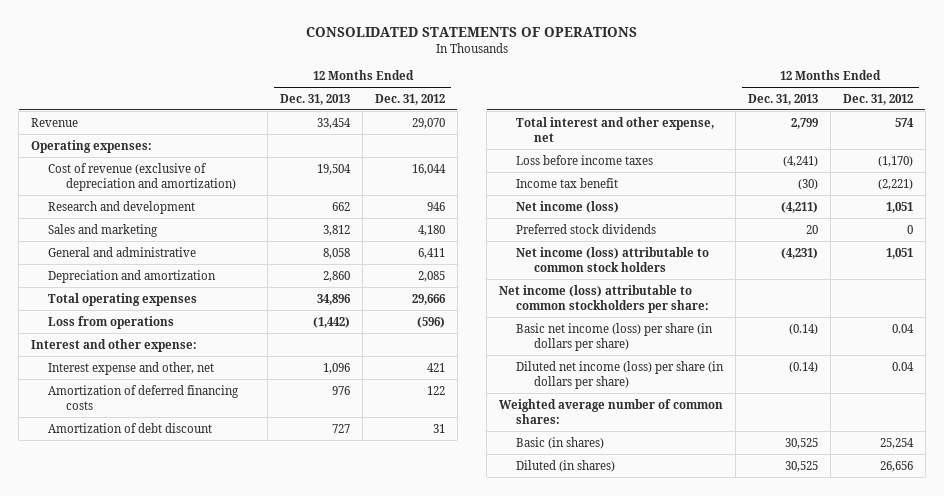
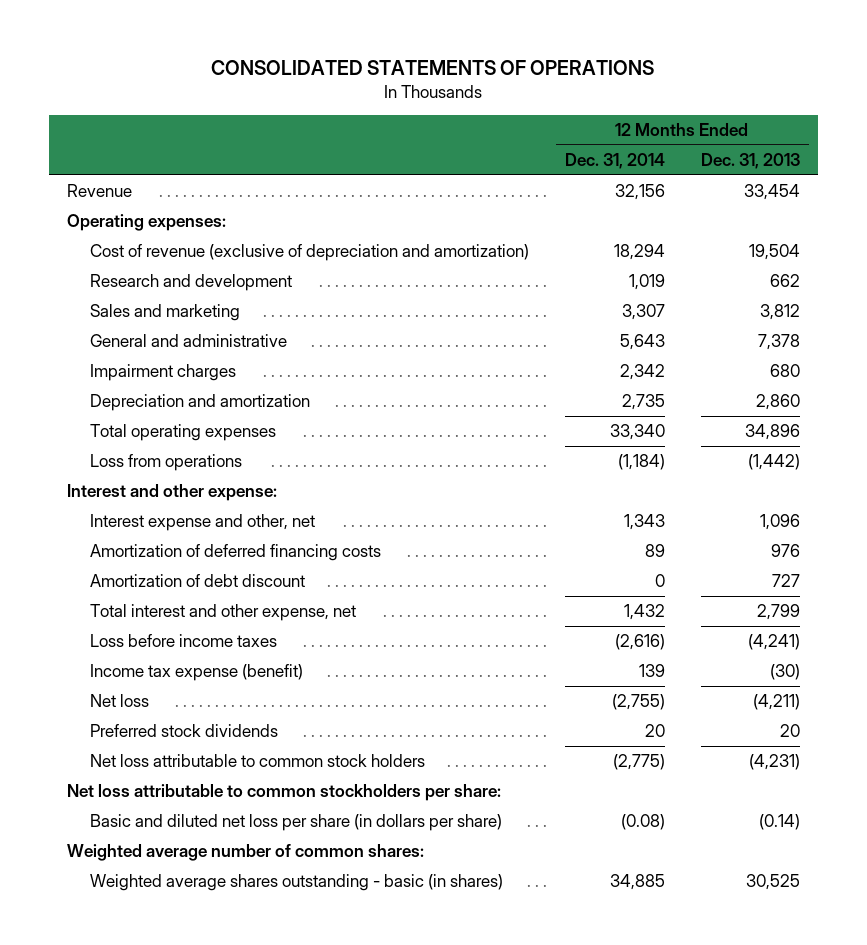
- | 12 Months Ended Dec. 31, 2013 | 12 Months Ended Dec. 31, 2012
+ | 12 Months Ended Dec. 31, 2014 | 12 Months Ended Dec. 31, 2013
- General and administrative | 8,058 | 6,411
+ General and administrative | 5,643 | 7,378
+ Impairment charges | 2,342 | 680
- Income tax benefit | (30) | (2,221)
- Net income (loss) | (4,211) | 1,051
+ Income tax expense (benefit) | 139 | (30)
+ Net loss | (2,755) | (4,211)
- Net income (loss) attributable to common stock holders | (4,231) | 1,051
- Net income (loss) attributable to common stockholders per share:
- Basic net income (loss) per share (in dollars per share) | (0.14) | 0.04
- Diluted net income (loss) per share (in dollars per share) | (0.14) | 0.04
+ Net loss attributable to common stock holders | (2,775) | (4,231)
+ Net loss attributable to common stockholders per share:
+ Basic and diluted net loss per share (in dollars per share) | (0.08) | (0.14)
- Basic (in shares) | 30,525 | 25,254
- Diluted (in shares) | 30,525 | 26,656
+ Weighted average shares outstanding - basic (in shares) | 34,885 | 30,525

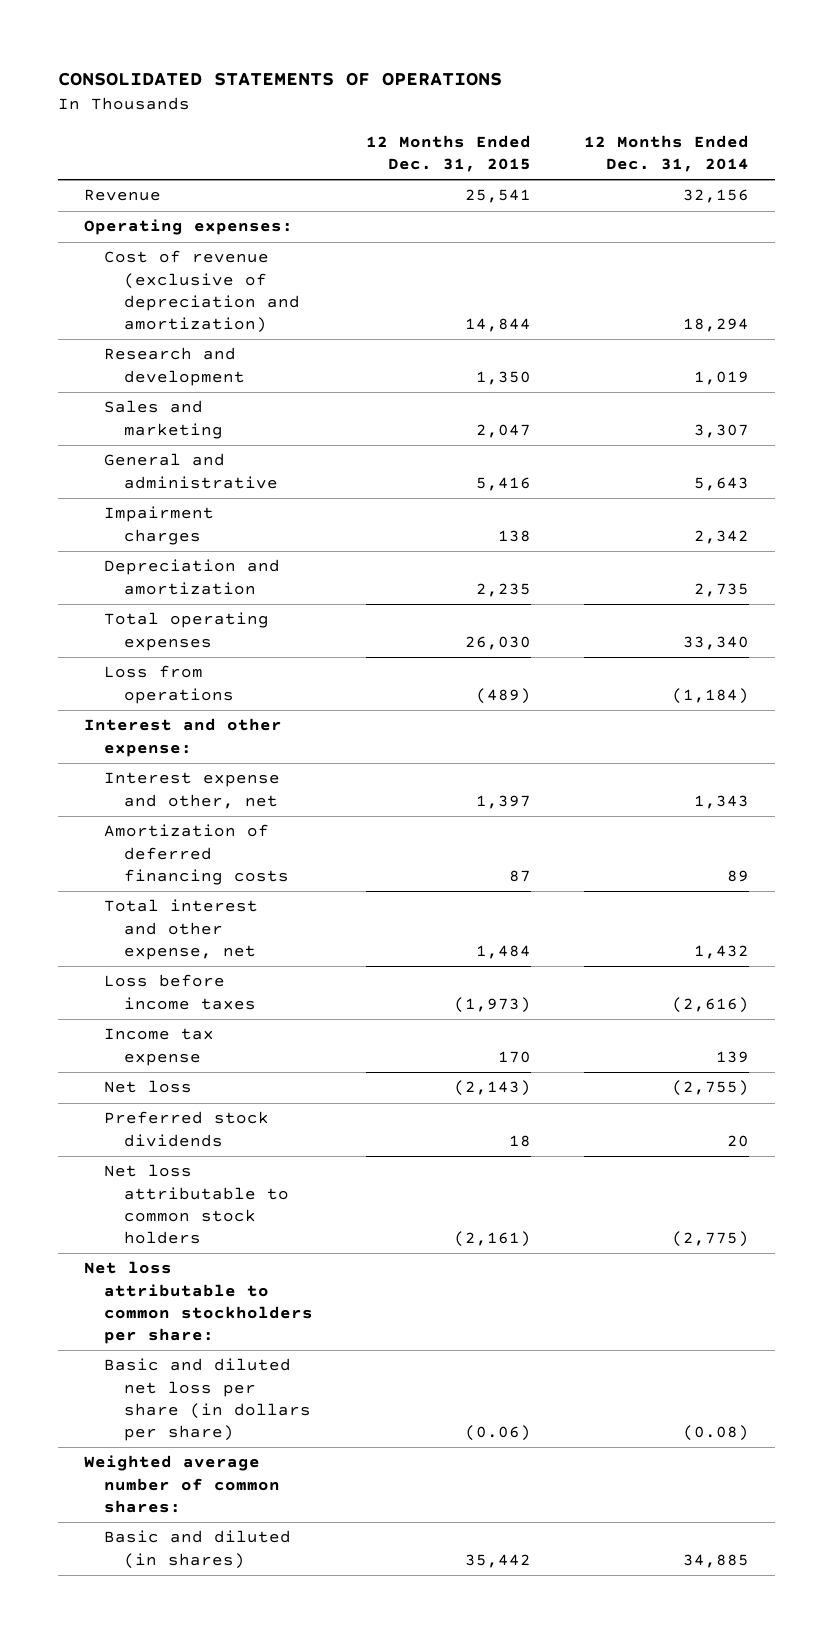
- | 12 Months Ended Dec. 31, 2014 | 12 Months Ended Dec. 31, 2013
+ | 12 Months Ended Dec. 31, 2015 | 12 Months Ended Dec. 31, 2014
- Amortization of debt discount | 0 | 727
- Income tax expense (benefit) | 139 | (30)
+ Income tax expense | 170 | 139
- Weighted average shares outstanding - basic (in shares) | 34,885 | 30,525
+ Basic and diluted (in shares) | 35,442 | 34,885

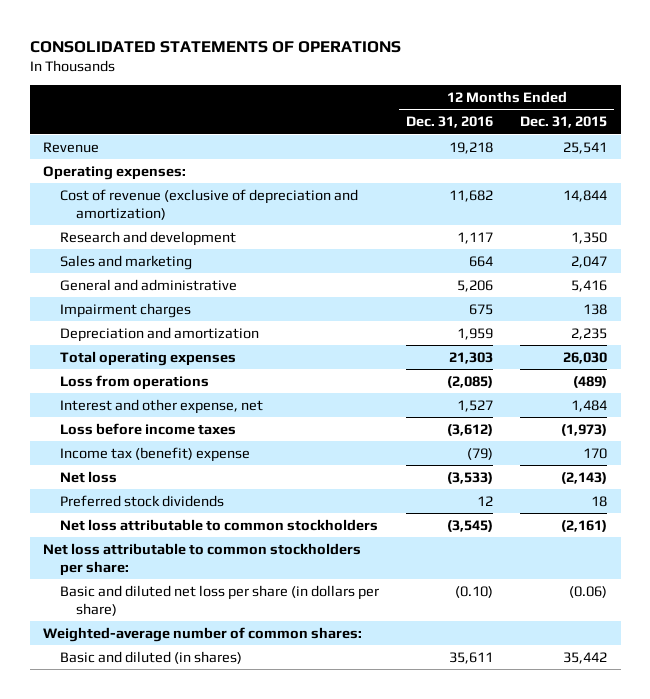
- | 12 Months Ended Dec. 31, 2015 | 12 Months Ended Dec. 31, 2014
+ | 12 Months Ended Dec. 31, 2016 | 12 Months Ended Dec. 31, 2015
- Interest and other expense:
- Interest expense and other, net | 1,397 | 1,343
- Amortization of deferred financing costs | 87 | 89
- Total interest and other expense, net | 1,484 | 1,432
+ Interest and other expense, net | 1,527 | 1,484
- Income tax expense | 170 | 139
+ Income tax (benefit) expense | (79) | 170
- Net loss attributable to common stock holders | (2,161) | (2,775)
+ Net loss attributable to common stockholders | (3,545) | (2,161)
- Weighted average number of common shares:
+ Weighted-average number of common shares:

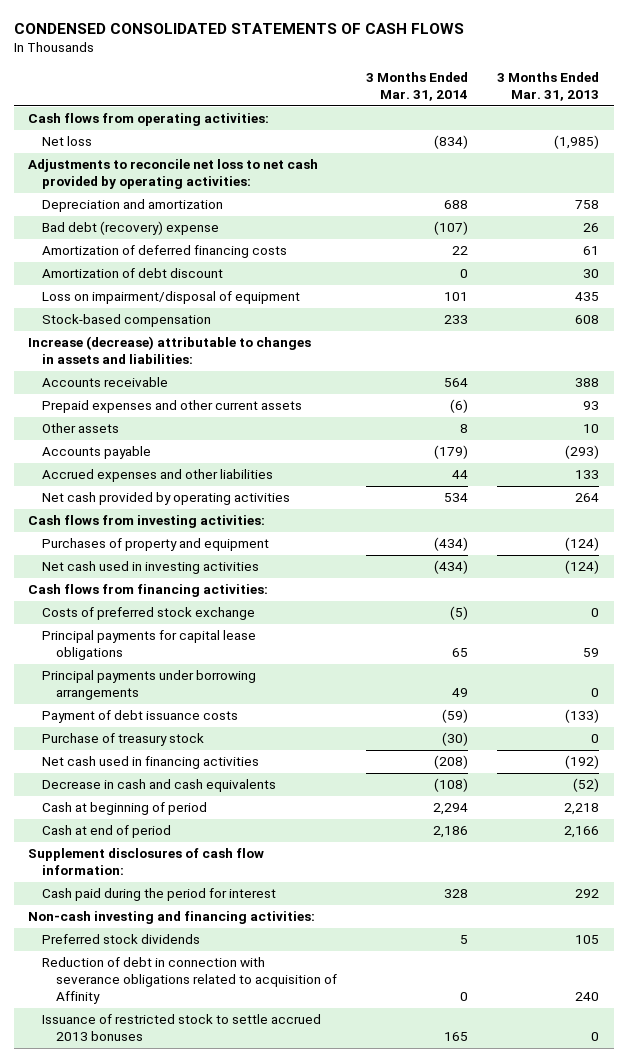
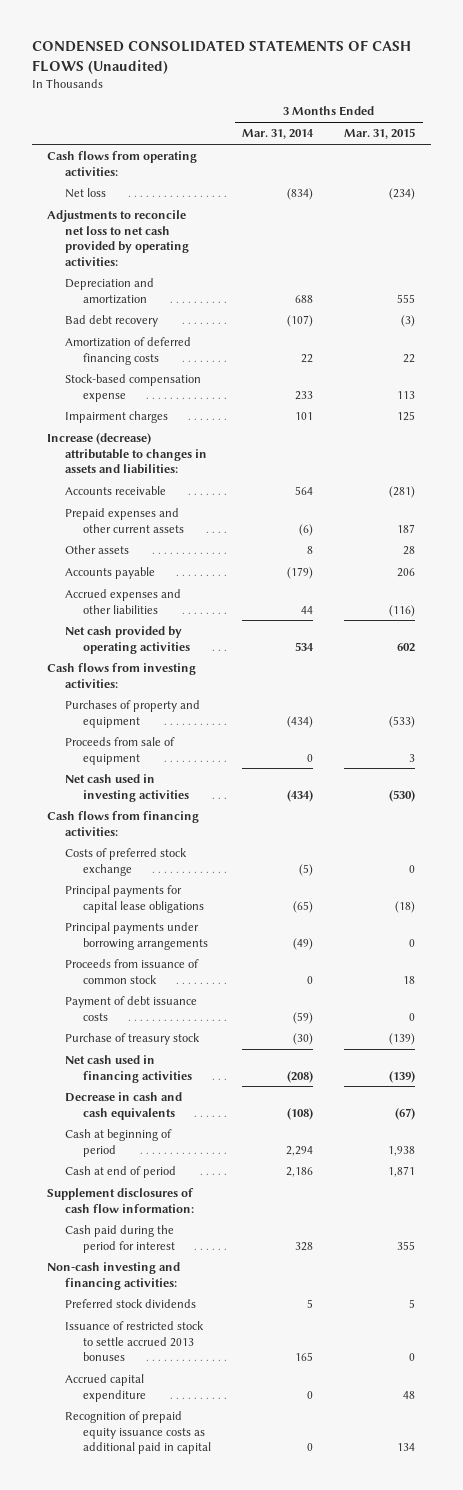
- CONDENSED CONSOLIDATED STATEMENTS OF CASH FLOWS
+ CONDENSED CONSOLIDATED STATEMENTS OF CASH FLOWS (Unaudited)
- | 3 Months Ended Mar. 31, 2014 | 3 Months Ended Mar. 31, 2013
+ | 3 Months Ended Mar. 31, 2014 | 3 Months Ended Mar. 31, 2015
- Bad debt (recovery) expense | (107) | 26
+ Bad debt recovery | (107) | (3)
- Amortization of debt discount | 0 | 30
- Loss on impairment/disposal of equipment | 101 | 435
- Stock-based compensation | 233 | 608
+ Stock-based compensation expense | 233 | 113
+ Impairment charges | 101 | 125
+ Proceeds from sale of equipment | 0 | 3
- Principal payments for capital lease obligations | 65 | 59
- Principal payments under borrowing arrangements | 49 | 0
+ Principal payments for capital lease obligations | (65) | (18)
+ Principal payments under borrowing arrangements | (49) | 0
+ Proceeds from issuance of common stock | 0 | 18
- Reduction of debt in connection with severance obligations related to acquisition of Affinity | 0 | 240
+ Accrued capital expenditure | 0 | 48
+ Recognition of prepaid equity issuance costs as additional paid in capital | 0 | 134

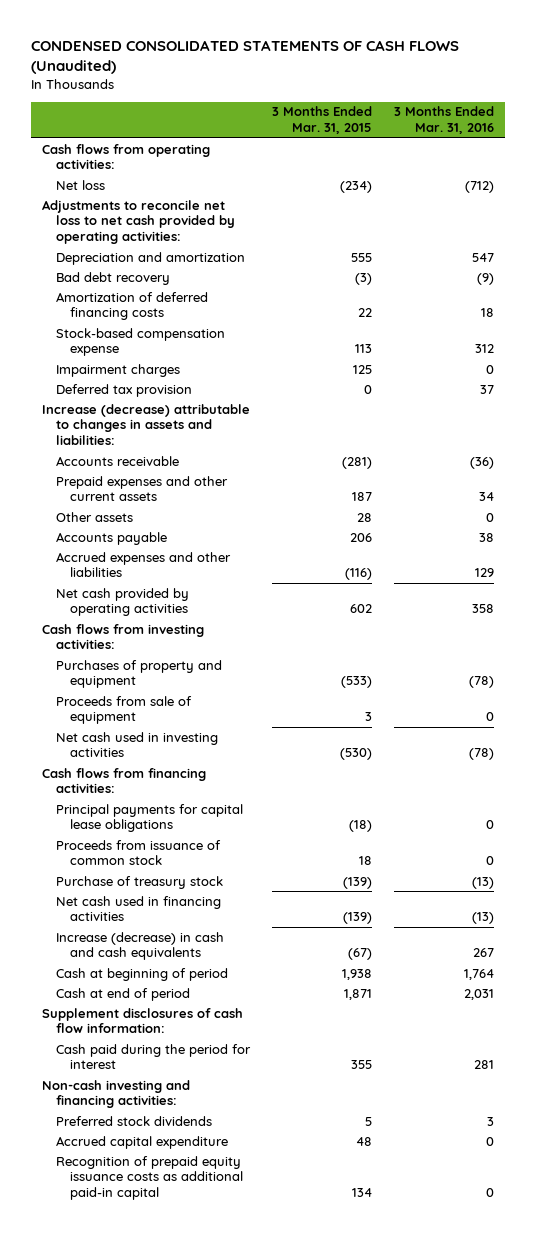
- | 3 Months Ended Mar. 31, 2014 | 3 Months Ended Mar. 31, 2015
+ | 3 Months Ended Mar. 31, 2015 | 3 Months Ended Mar. 31, 2016
+ Deferred tax provision | 0 | 37
- Costs of preferred stock exchange | (5) | 0
- Principal payments under borrowing arrangements | (49) | 0
- Payment of debt issuance costs | (59) | 0
- Decrease in cash and cash equivalents | (108) | (67)
+ Increase (decrease) in cash and cash equivalents | (67) | 267
- Issuance of restricted stock to settle accrued 2013 bonuses | 165 | 0
- Recognition of prepaid equity issuance costs as additional paid in capital | 0 | 134
+ Recognition of prepaid equity issuance costs as additional paid-in capital | 134 | 0

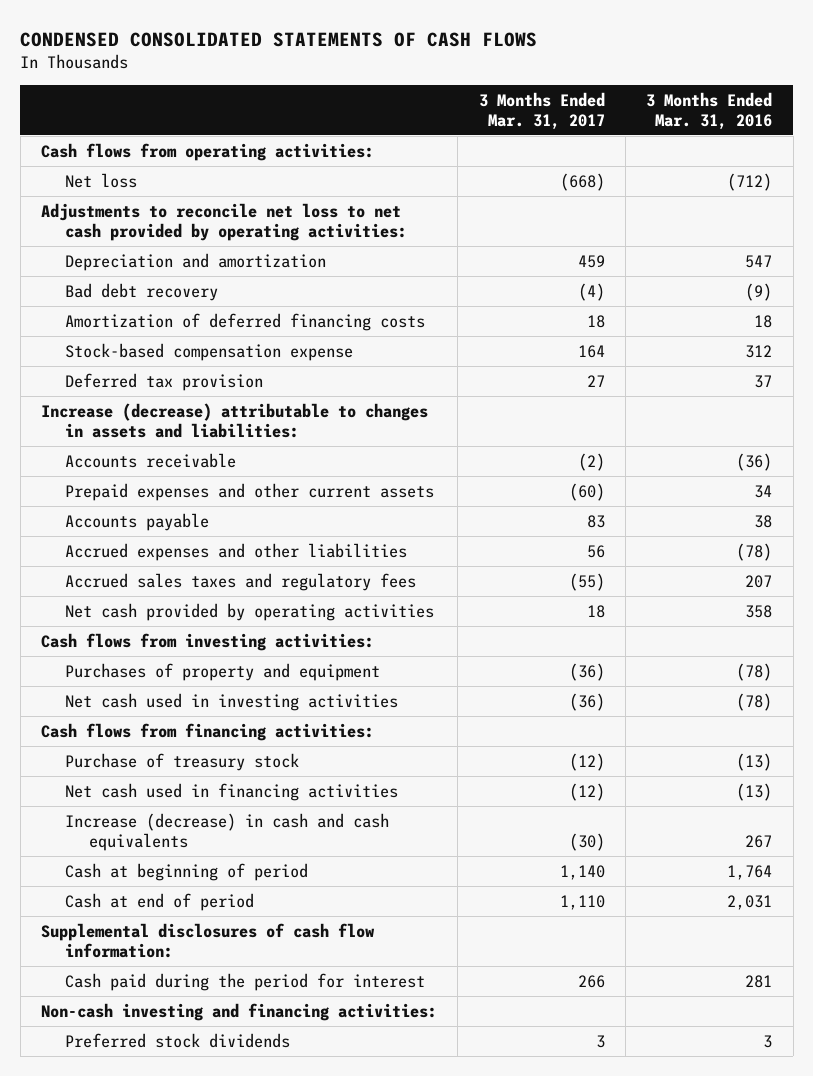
- CONDENSED CONSOLIDATED STATEMENTS OF CASH FLOWS (Unaudited)
+ CONDENSED CONSOLIDATED STATEMENTS OF CASH FLOWS
- | 3 Months Ended Mar. 31, 2015 | 3 Months Ended Mar. 31, 2016
+ | 3 Months Ended Mar. 31, 2017 | 3 Months Ended Mar. 31, 2016
- Impairment charges | 125 | 0
- Other assets | 28 | 0
- Accrued expenses and other liabilities | (116) | 129
+ Accrued expenses and other liabilities | 56 | (78)
+ Accrued sales taxes and regulatory fees | (55) | 207
- Proceeds from sale of equipment | 3 | 0
- Principal payments for capital lease obligations | (18) | 0
- Proceeds from issuance of common stock | 18 | 0
- Supplement disclosures of cash flow information:
+ Supplemental disclosures of cash flow information:
- Accrued capital expenditure | 48 | 0
- Recognition of prepaid equity issuance costs as additional paid-in capital | 134 | 0

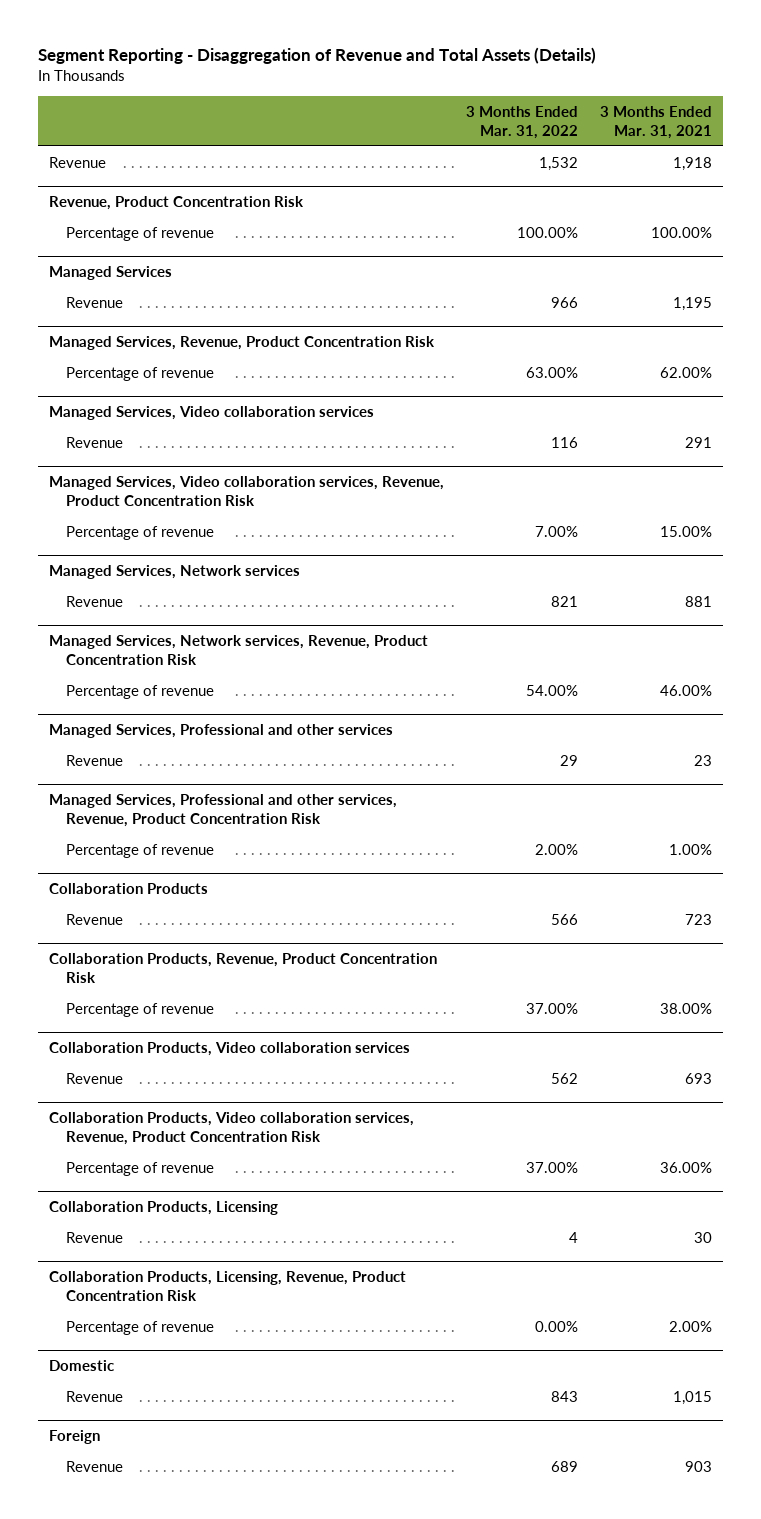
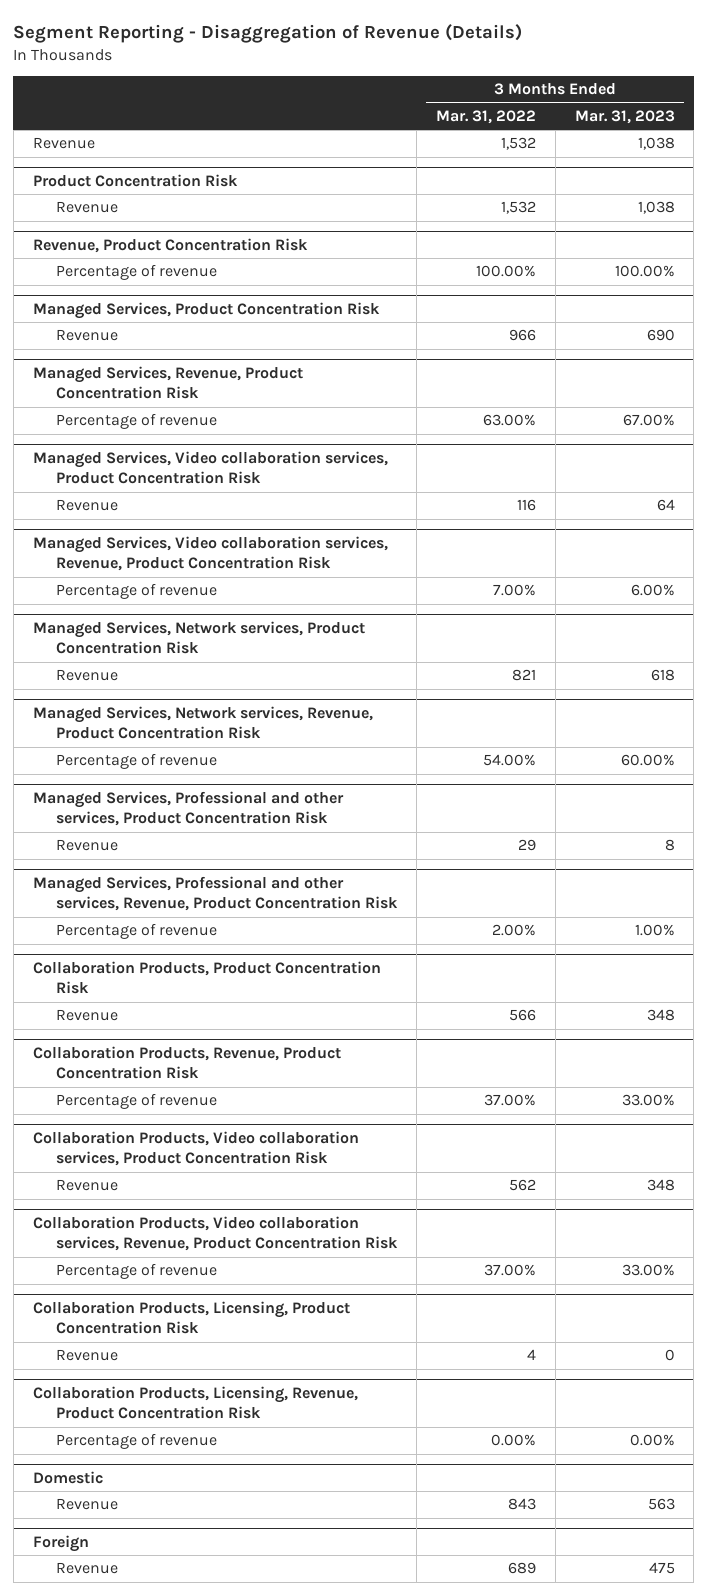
- Segment Reporting - Disaggregation of Revenue and Total Assets (Details)
+ Segment Reporting - Disaggregation of Revenue (Details)
- | 3 Months Ended Mar. 31, 2022 | 3 Months Ended Mar. 31, 2021
+ | 3 Months Ended Mar. 31, 2022 | 3 Months Ended Mar. 31, 2023
+ Product Concentration Risk
+ Revenue | 1,532 | 1,038
- Managed Services
+ Managed Services, Product Concentration Risk
- Managed Services, Video collaboration services
+ Managed Services, Video collaboration services, Product Concentration Risk
- Managed Services, Network services
+ Managed Services, Network services, Product Concentration Risk
- Managed Services, Professional and other services
+ Managed Services, Professional and other services, Product Concentration Risk
- Collaboration Products
+ Collaboration Products, Product Concentration Risk
- Collaboration Products, Video collaboration services
+ Collaboration Products, Video collaboration services, Product Concentration Risk
- Collaboration Products, Licensing
+ Collaboration Products, Licensing, Product Concentration Risk

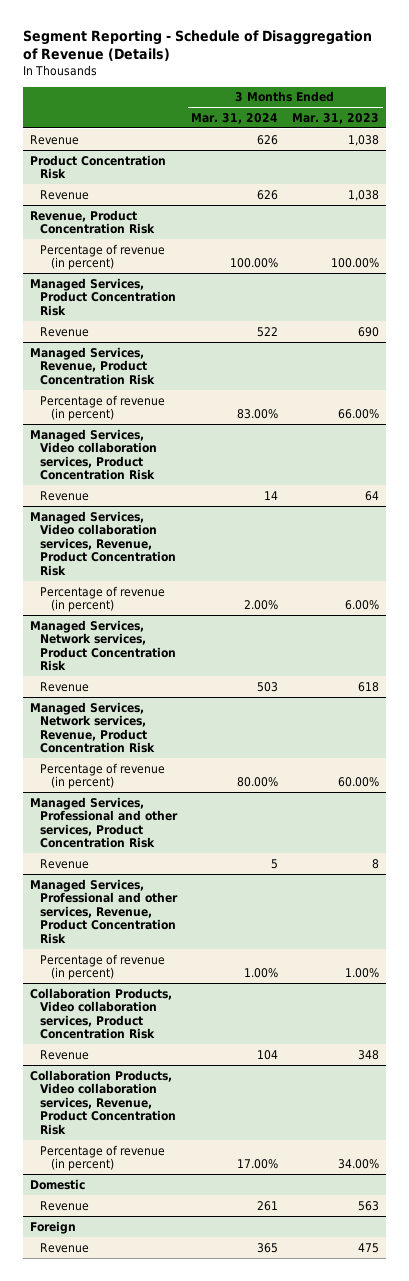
- Segment Reporting - Disaggregation of Revenue (Details)
+ Segment Reporting - Schedule of Disaggregation of Revenue (Details)
- | 3 Months Ended Mar. 31, 2022 | 3 Months Ended Mar. 31, 2023
+ | 3 Months Ended Mar. 31, 2024 | 3 Months Ended Mar. 31, 2023
@ Revenue, Product Concentration Risk
- Percentage of revenue | 100.00% | 100.00%
+ Percentage of revenue (in percent) | 100.00% | 100.00%
@ Managed Services, Revenue, Product Concentration Risk
- Percentage of revenue | 63.00% | 67.00%
+ Percentage of revenue (in percent) | 83.00% | 66.00%
@ Managed Services, Video collaboration services, Revenue, Product Concentration Risk
- Percentage of revenue | 7.00% | 6.00%
+ Percentage of revenue (in percent) | 2.00% | 6.00%
@ Managed Services, Network services, Revenue, Product Concentration Risk
- Percentage of revenue | 54.00% | 60.00%
+ Percentage of revenue (in percent) | 80.00% | 60.00%
@ Managed Services, Professional and other services, Revenue, Product Concentration Risk
- Percentage of revenue | 2.00% | 1.00%
- Collaboration Products, Product Concentration Risk
- Revenue | 566 | 348
- Collaboration Products, Revenue, Product Concentration Risk
- Percentage of revenue | 37.00% | 33.00%
@ Managed Services, Professional and other services, Revenue, Product Concentration Risk
+ Percentage of revenue (in percent) | 1.00% | 1.00%
@ Collaboration Products, Video collaboration services, Revenue, Product Concentration Risk
- Percentage of revenue | 37.00% | 33.00%
- Collaboration Products, Licensing, Product Concentration Risk
- Revenue | 4 | 0
- Collaboration Products, Licensing, Revenue, Product Concentration Risk
- Percentage of revenue | 0.00% | 0.00%
@ Collaboration Products, Video collaboration services, Revenue, Product Concentration Risk
+ Percentage of revenue (in percent) | 17.00% | 34.00%

